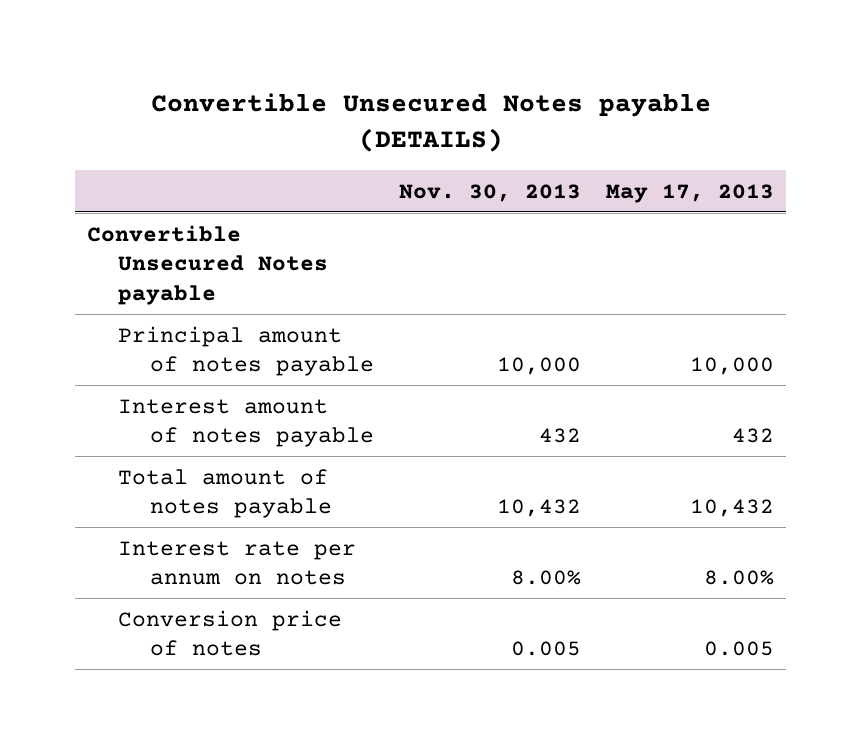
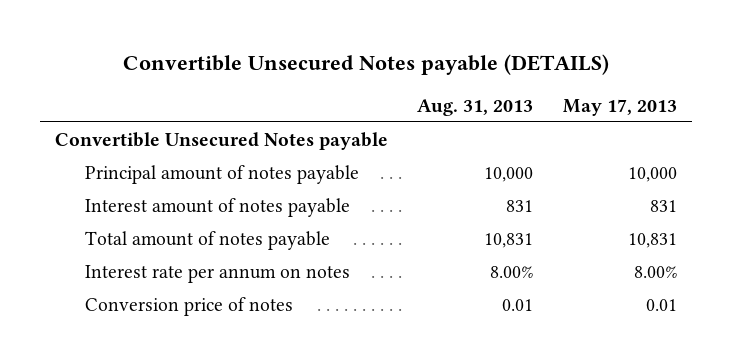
- | Nov. 30, 2013 | May 17, 2013
+ | Aug. 31, 2013 | May 17, 2013
- Interest amount of notes payable | 432 | 432
- Total amount of notes payable | 10,432 | 10,432
+ Interest amount of notes payable | 831 | 831
+ Total amount of notes payable | 10,831 | 10,831
- Conversion price of notes | 0.005 | 0.005
+ Conversion price of notes | 0.01 | 0.01

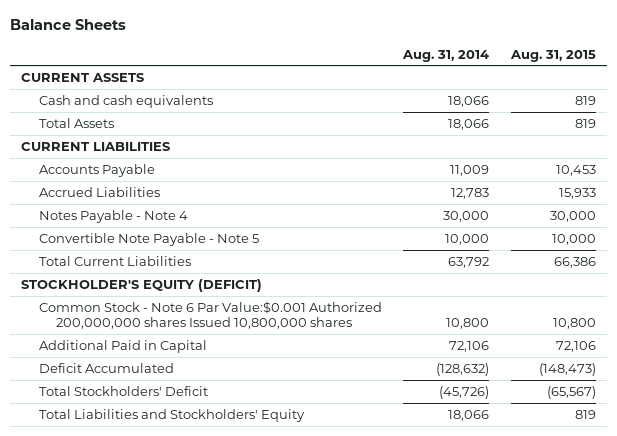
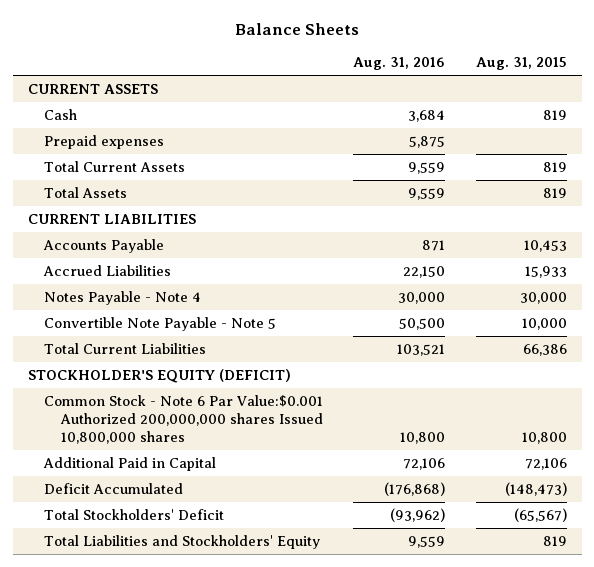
- | Aug. 31, 2014 | Aug. 31, 2015
+ | Aug. 31, 2016 | Aug. 31, 2015
- Cash and cash equivalents | 18,066 | 819
+ Cash | 3,684 | 819
+ Prepaid expenses | 5,875 |
+ Total Current Assets | 9,559 | 819

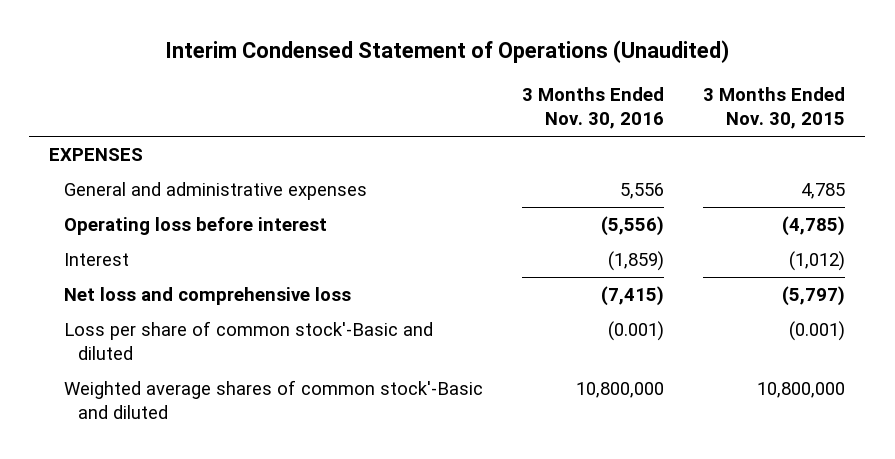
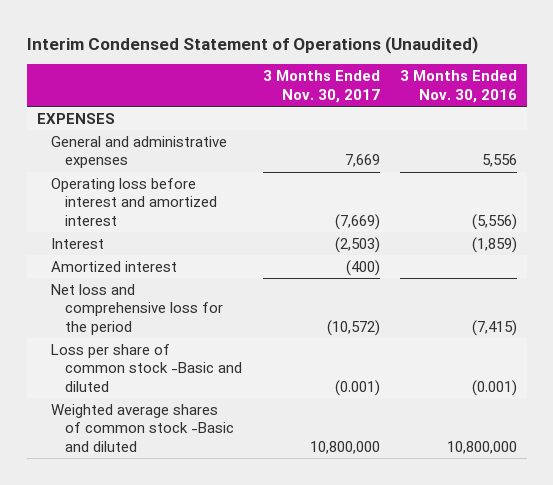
- | 3 Months Ended Nov. 30, 2016 | 3 Months Ended Nov. 30, 2015
+ | 3 Months Ended Nov. 30, 2017 | 3 Months Ended Nov. 30, 2016
- Operating loss before interest | (5,556) | (4,785)
+ Operating loss before interest and amortized interest | (7,669) | (5,556)
- Net loss and comprehensive loss | (7,415) | (5,797)
- Loss per share of common stock'-Basic and diluted | (0.001) | (0.001)
- Weighted average shares of common stock'-Basic and diluted | 10,800,000 | 10,800,000
+ Amortized interest | (400) |
+ Net loss and comprehensive loss for the period | (10,572) | (7,415)
+ Loss per share of common stock -Basic and diluted | (0.001) | (0.001)
+ Weighted average shares of common stock -Basic and diluted | 10,800,000 | 10,800,000

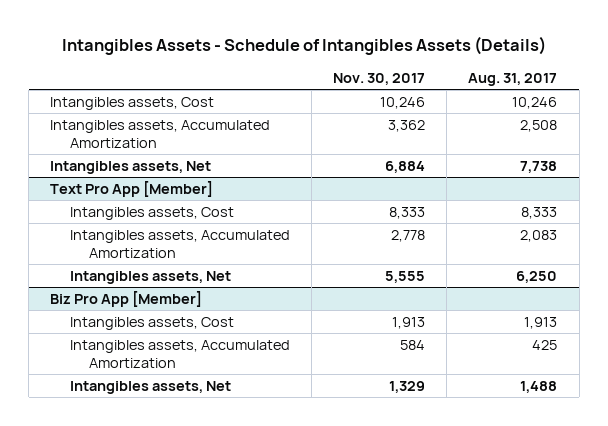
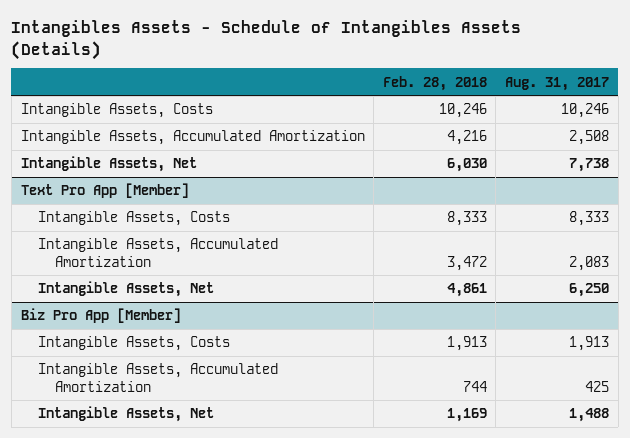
- | Nov. 30, 2017 | Aug. 31, 2017
+ | Feb. 28, 2018 | Aug. 31, 2017
- Intangibles assets, Cost | 10,246 | 10,246
- Intangibles assets, Accumulated Amortization | 3,362 | 2,508
- Intangibles assets, Net | 6,884 | 7,738
+ Intangible Assets, Costs | 10,246 | 10,246
+ Intangible Assets, Accumulated Amortization | 4,216 | 2,508
+ Intangible Assets, Net | 6,030 | 7,738
@ Text Pro App [Member]
- Intangibles assets, Cost | 8,333 | 8,333
- Intangibles assets, Accumulated Amortization | 2,778 | 2,083
- Intangibles assets, Net | 5,555 | 6,250
+ Intangible Assets, Costs | 8,333 | 8,333
+ Intangible Assets, Accumulated Amortization | 3,472 | 2,083
+ Intangible Assets, Net | 4,861 | 6,250
@ Biz Pro App [Member]
- Intangibles assets, Cost | 1,913 | 1,913
- Intangibles assets, Accumulated Amortization | 584 | 425
- Intangibles assets, Net | 1,329 | 1,488
+ Intangible Assets, Costs | 1,913 | 1,913
+ Intangible Assets, Accumulated Amortization | 744 | 425
+ Intangible Assets, Net | 1,169 | 1,488

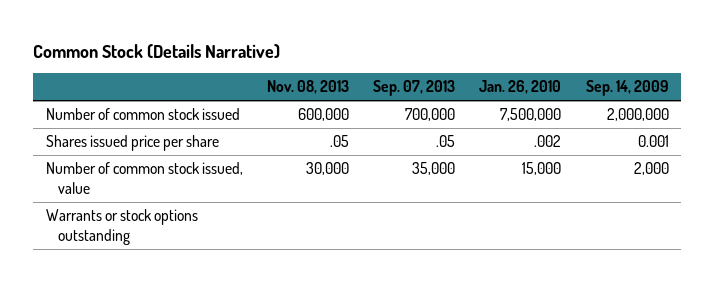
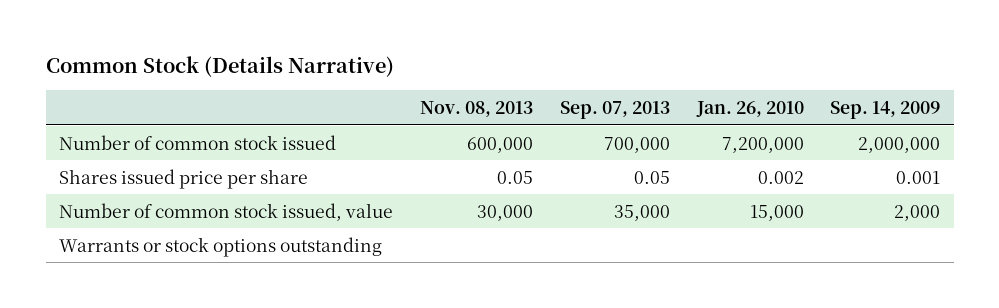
- Number of common stock issued | 600,000 | 700,000 | 7,500,000 | 2,000,000
- Shares issued price per share | .05 | .05 | .002 | 0.001
+ Number of common stock issued | 600,000 | 700,000 | 7,200,000 | 2,000,000
+ Shares issued price per share | 0.05 | 0.05 | 0.002 | 0.001

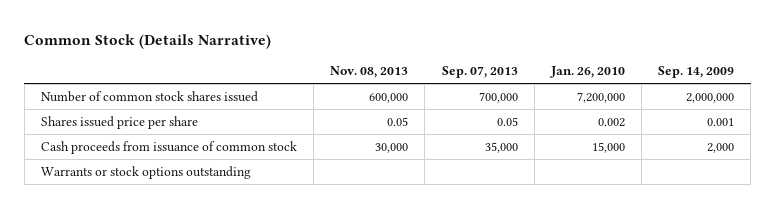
- Number of common stock issued | 600,000 | 700,000 | 7,200,000 | 2,000,000
+ Number of common stock shares issued | 600,000 | 700,000 | 7,200,000 | 2,000,000
- Number of common stock issued, value | 30,000 | 35,000 | 15,000 | 2,000
+ Cash proceeds from issuance of common stock | 30,000 | 35,000 | 15,000 | 2,000

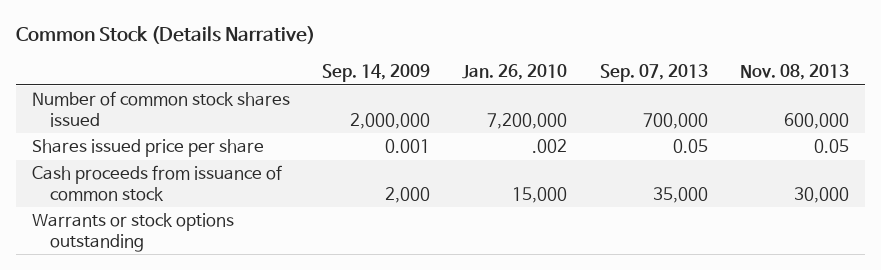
- | Nov. 08, 2013 | Sep. 07, 2013 | Jan. 26, 2010 | Sep. 14, 2009
+ | Sep. 14, 2009 | Jan. 26, 2010 | Sep. 07, 2013 | Nov. 08, 2013
- Shares issued price per share | 0.05 | 0.05 | 0.002 | 0.001
+ Shares issued price per share | 0.001 | .002 | 0.05 | 0.05

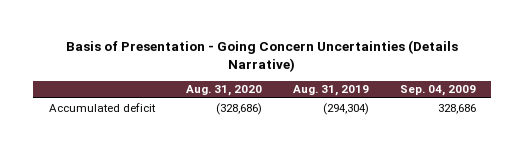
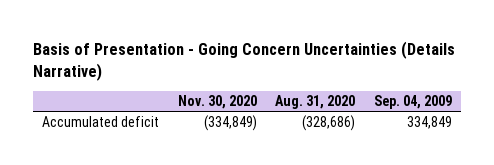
- | Aug. 31, 2020 | Aug. 31, 2019 | Sep. 04, 2009
+ | Nov. 30, 2020 | Aug. 31, 2020 | Sep. 04, 2009
- Accumulated deficit | (328,686) | (294,304) | 328,686
+ Accumulated deficit | (334,849) | (328,686) | 334,849

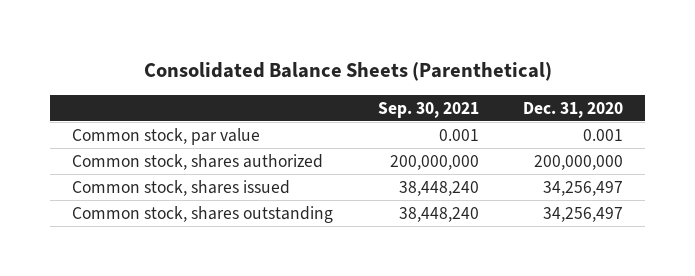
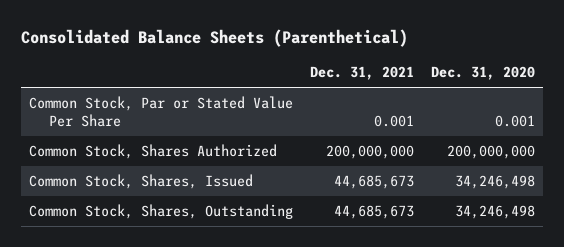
- | Sep. 30, 2021 | Dec. 31, 2020
+ | Dec. 31, 2021 | Dec. 31, 2020
- Common stock, par value | 0.001 | 0.001
- Common stock, shares authorized | 200,000,000 | 200,000,000
- Common stock, shares issued | 38,448,240 | 34,256,497
- Common stock, shares outstanding | 38,448,240 | 34,256,497
+ Common Stock, Par or Stated Value Per Share | 0.001 | 0.001
+ Common Stock, Shares Authorized | 200,000,000 | 200,000,000
+ Common Stock, Shares, Issued | 44,685,673 | 34,246,498
+ Common Stock, Shares, Outstanding | 44,685,673 | 34,246,498

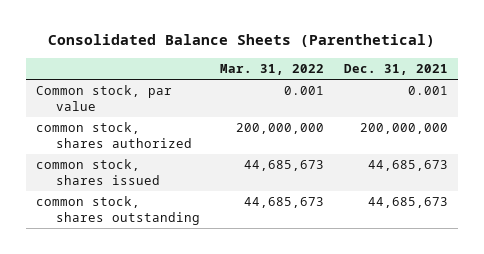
- | Dec. 31, 2021 | Dec. 31, 2020
+ | Mar. 31, 2022 | Dec. 31, 2021
- Common Stock, Par or Stated Value Per Share | 0.001 | 0.001
- Common Stock, Shares Authorized | 200,000,000 | 200,000,000
- Common Stock, Shares, Issued | 44,685,673 | 34,246,498
- Common Stock, Shares, Outstanding | 44,685,673 | 34,246,498
+ Common stock, par value | 0.001 | 0.001
+ common stock, shares authorized | 200,000,000 | 200,000,000
+ common stock, shares issued | 44,685,673 | 44,685,673
+ common stock, shares outstanding | 44,685,673 | 44,685,673

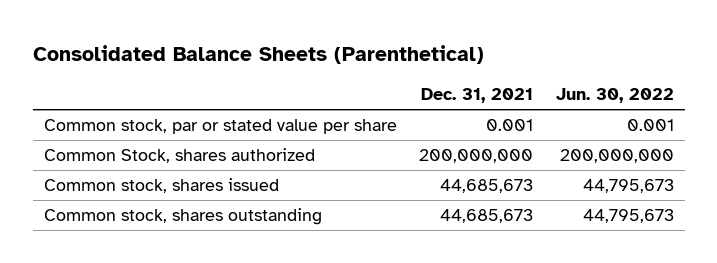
- | Mar. 31, 2022 | Dec. 31, 2021
+ | Dec. 31, 2021 | Jun. 30, 2022
- Common stock, par value | 0.001 | 0.001
- common stock, shares authorized | 200,000,000 | 200,000,000
- common stock, shares issued | 44,685,673 | 44,685,673
- common stock, shares outstanding | 44,685,673 | 44,685,673
+ Common stock, par or stated value per share | 0.001 | 0.001
+ Common Stock, shares authorized | 200,000,000 | 200,000,000
+ Common stock, shares issued | 44,685,673 | 44,795,673
+ Common stock, shares outstanding | 44,685,673 | 44,795,673

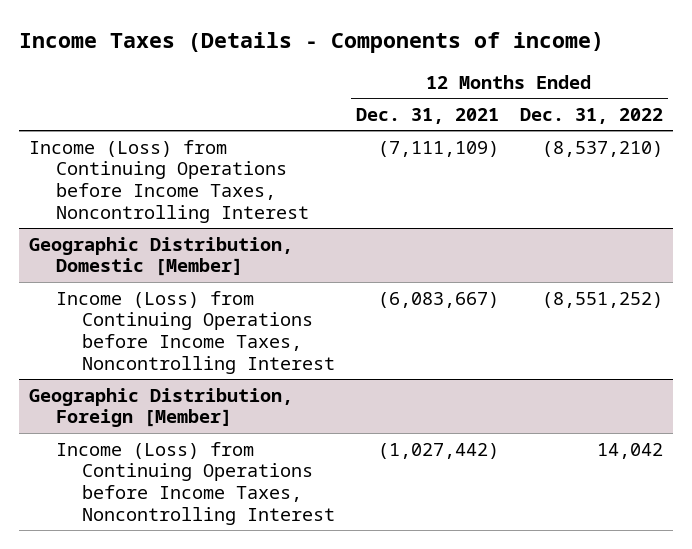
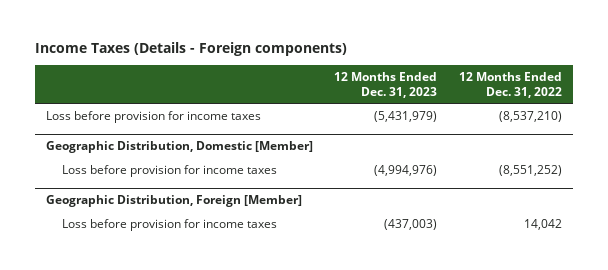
- Income Taxes (Details - Components of income)
+ Income Taxes (Details - Foreign components)
- | 12 Months Ended Dec. 31, 2021 | 12 Months Ended Dec. 31, 2022
+ | 12 Months Ended Dec. 31, 2023 | 12 Months Ended Dec. 31, 2022
- Income (Loss) from Continuing Operations before Income Taxes, Noncontrolling Interest | (7,111,109) | (8,537,210)
+ Loss before provision for income taxes | (5,431,979) | (8,537,210)
@ Geographic Distribution, Domestic [Member]
- Income (Loss) from Continuing Operations before Income Taxes, Noncontrolling Interest | (6,083,667) | (8,551,252)
+ Loss before provision for income taxes | (4,994,976) | (8,551,252)
@ Geographic Distribution, Foreign [Member]
- Income (Loss) from Continuing Operations before Income Taxes, Noncontrolling Interest | (1,027,442) | 14,042
+ Loss before provision for income taxes | (437,003) | 14,042

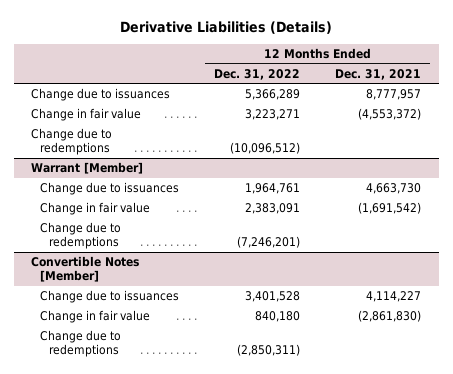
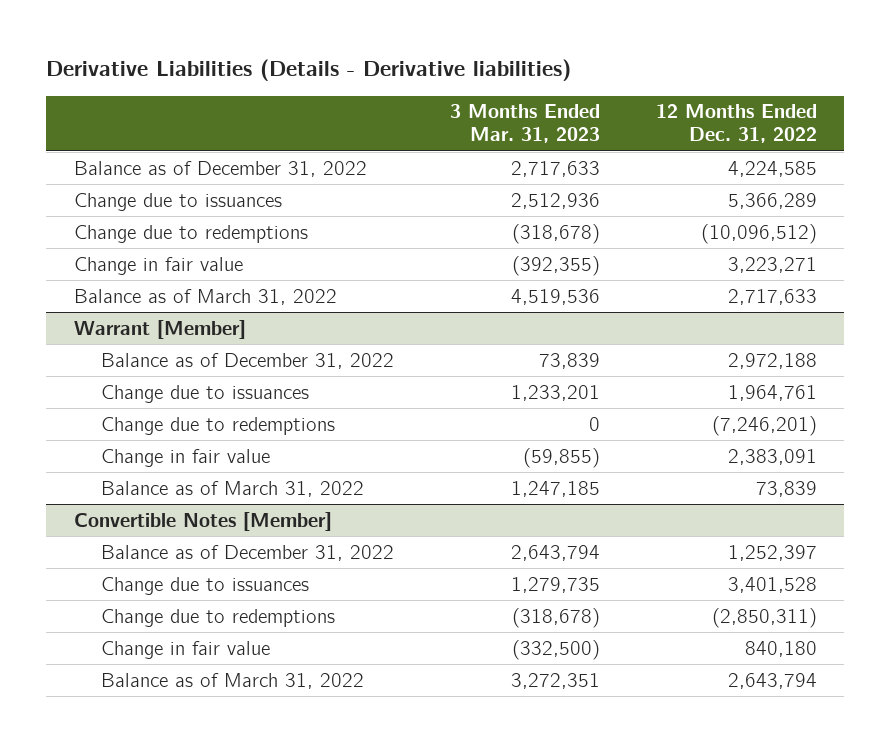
- Derivative Liabilities (Details)
+ Derivative Liabilities (Details - Derivative liabilities)
- | 12 Months Ended Dec. 31, 2022 | 12 Months Ended Dec. 31, 2021
+ | 3 Months Ended Mar. 31, 2023 | 12 Months Ended Dec. 31, 2022
+ Balance as of December 31, 2022 | 2,717,633 | 4,224,585
moved down: Change in fair value | (392,355) | 3,223,271
+ Balance as of March 31, 2022 | 4,519,536 | 2,717,633
@ Warrant [Member]
+ Balance as of December 31, 2022 | 73,839 | 2,972,188
moved down: Change in fair value | (59,855) | 2,383,091
+ Balance as of March 31, 2022 | 1,247,185 | 73,839
@ Convertible Notes [Member]
+ Balance as of December 31, 2022 | 2,643,794 | 1,252,397
moved down: Change in fair value | (332,500) | 840,180
+ Balance as of March 31, 2022 | 3,272,351 | 2,643,794

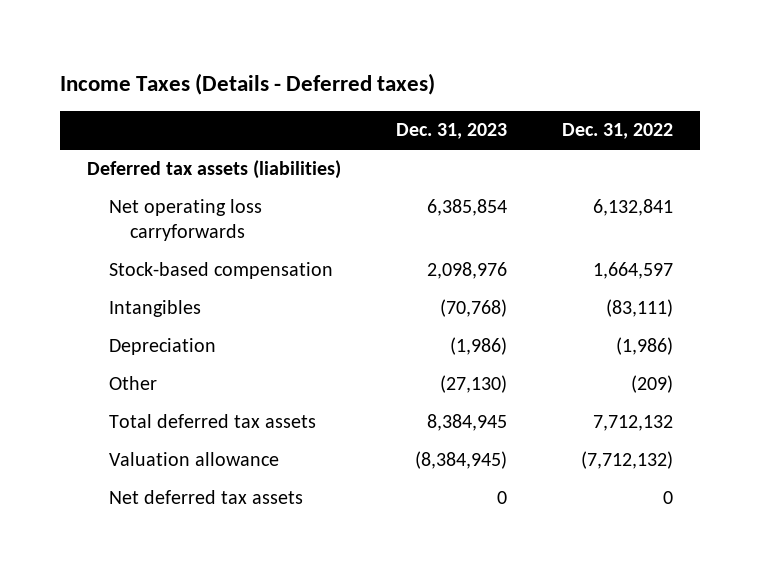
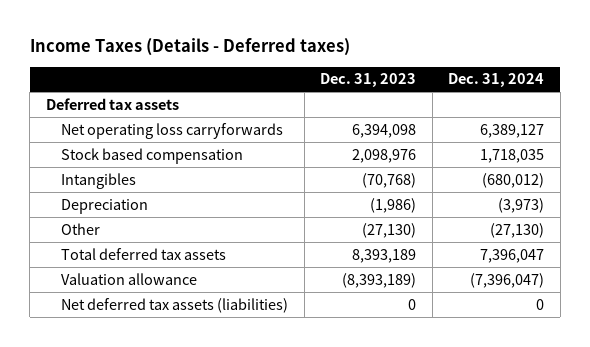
- | Dec. 31, 2023 | Dec. 31, 2022
+ | Dec. 31, 2023 | Dec. 31, 2024
- Deferred tax assets (liabilities)
- Net operating loss carryforwards | 6,385,854 | 6,132,841
- Stock-based compensation | 2,098,976 | 1,664,597
+ Deferred tax assets
+ Net operating loss carryforwards | 6,394,098 | 6,389,127
+ Stock based compensation | 2,098,976 | 1,718,035
- Total deferred tax assets | 8,384,945 | 7,712,132
- Valuation allowance | (8,384,945) | (7,712,132)
- Net deferred tax assets | 0 | 0
+ Total deferred tax assets | 8,393,189 | 7,396,047
+ Valuation allowance | (8,393,189) | (7,396,047)
+ Net deferred tax assets (liabilities) | 0 | 0

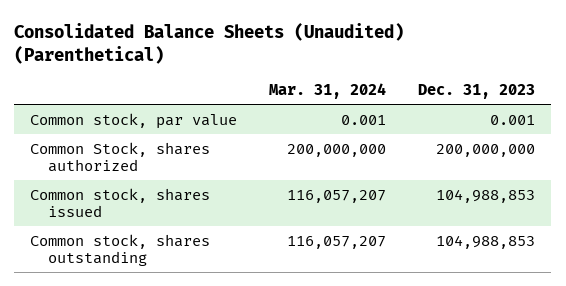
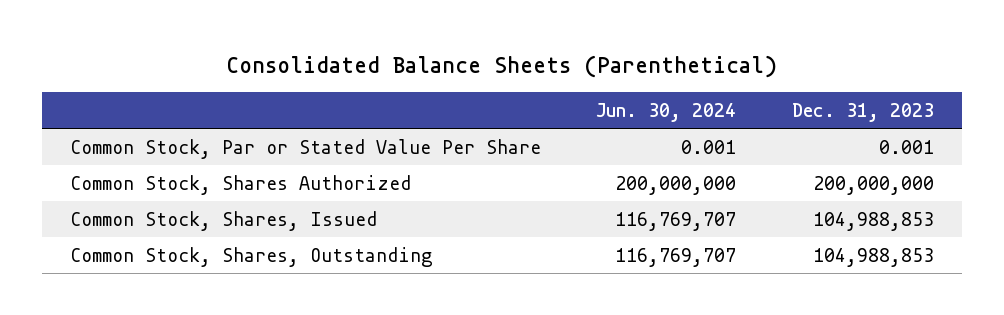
- Consolidated Balance Sheets (Unaudited) (Parenthetical)
+ Consolidated Balance Sheets (Parenthetical)
- | Mar. 31, 2024 | Dec. 31, 2023
+ | Jun. 30, 2024 | Dec. 31, 2023
- Common stock, par value | 0.001 | 0.001
- Common Stock, shares authorized | 200,000,000 | 200,000,000
- Common stock, shares issued | 116,057,207 | 104,988,853
- Common stock, shares outstanding | 116,057,207 | 104,988,853
+ Common Stock, Par or Stated Value Per Share | 0.001 | 0.001
+ Common Stock, Shares Authorized | 200,000,000 | 200,000,000
+ Common Stock, Shares, Issued | 116,769,707 | 104,988,853
+ Common Stock, Shares, Outstanding | 116,769,707 | 104,988,853

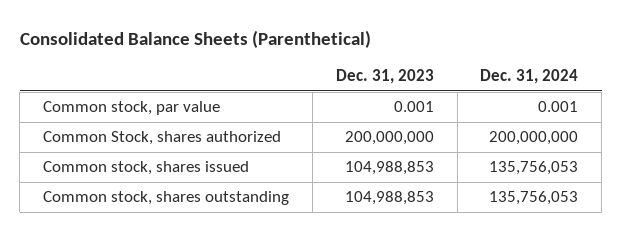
- | Jun. 30, 2024 | Dec. 31, 2023
+ | Dec. 31, 2023 | Dec. 31, 2024
- Common Stock, Par or Stated Value Per Share | 0.001 | 0.001
- Common Stock, Shares Authorized | 200,000,000 | 200,000,000
- Common Stock, Shares, Issued | 116,769,707 | 104,988,853
- Common Stock, Shares, Outstanding | 116,769,707 | 104,988,853
+ Common stock, par value | 0.001 | 0.001
+ Common Stock, shares authorized | 200,000,000 | 200,000,000
+ Common stock, shares issued | 104,988,853 | 135,756,053
+ Common stock, shares outstanding | 104,988,853 | 135,756,053

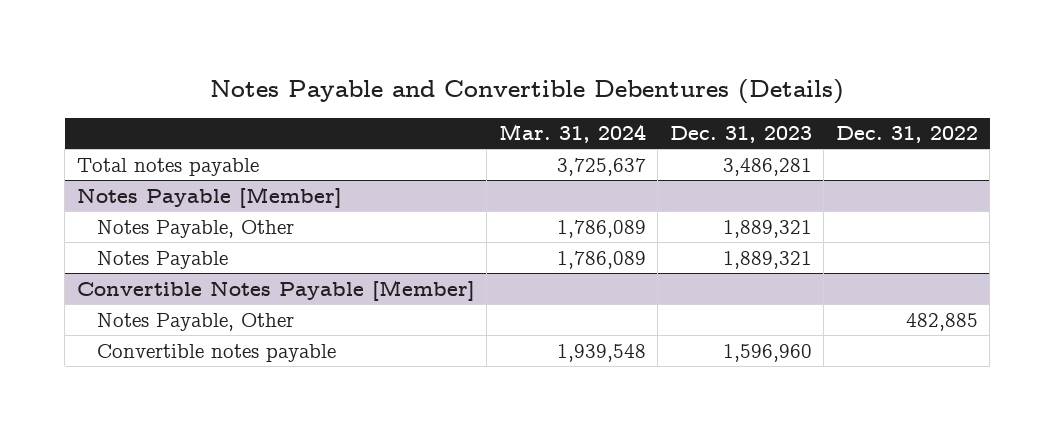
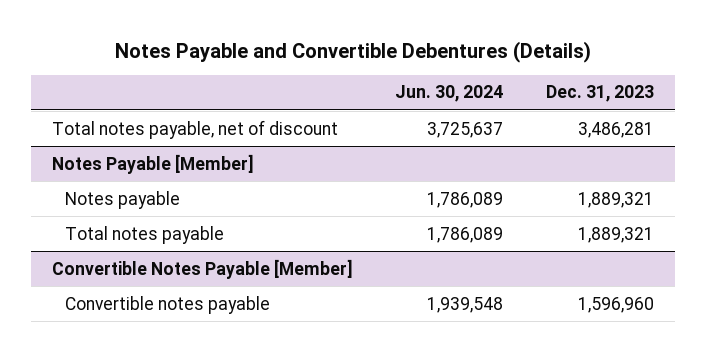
- | Mar. 31, 2024 | Dec. 31, 2023 | Dec. 31, 2022
+ | Jun. 30, 2024 | Dec. 31, 2023
- Total notes payable | 3,725,637 | 3,486,281 |
+ Total notes payable, net of discount | 3,725,637 | 3,486,281
@ Notes Payable [Member]
- Notes Payable, Other | 1,786,089 | 1,889,321 |
- Notes Payable | 1,786,089 | 1,889,321 |
+ Notes payable | 1,786,089 | 1,889,321
+ Total notes payable | 1,786,089 | 1,889,321
@ Convertible Notes Payable [Member]
- Notes Payable, Other | | | 482,885

